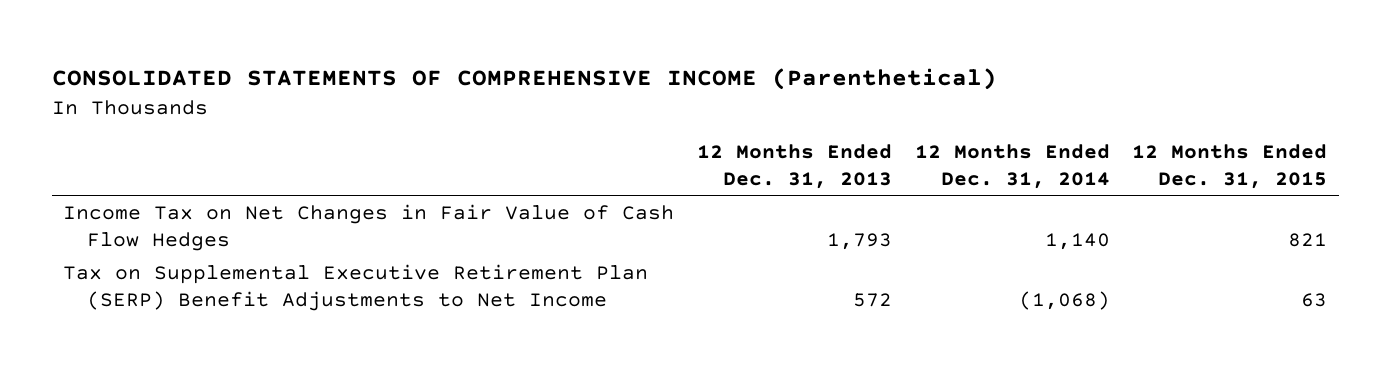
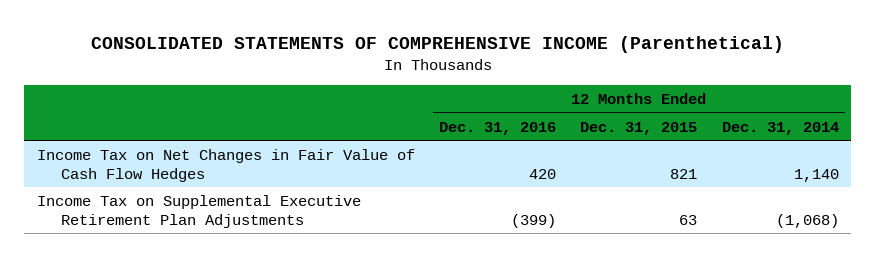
- | 12 Months Ended Dec. 31, 2013 | 12 Months Ended Dec. 31, 2014 | 12 Months Ended Dec. 31, 2015
+ | 12 Months Ended Dec. 31, 2016 | 12 Months Ended Dec. 31, 2015 | 12 Months Ended Dec. 31, 2014
- Tax on Supplemental Executive Retirement Plan (SERP) Benefit Adjustments to Net Income | 572 | (1,068) | 63
+ Income Tax on Supplemental Executive Retirement Plan Adjustments | (399) | 63 | (1,068)

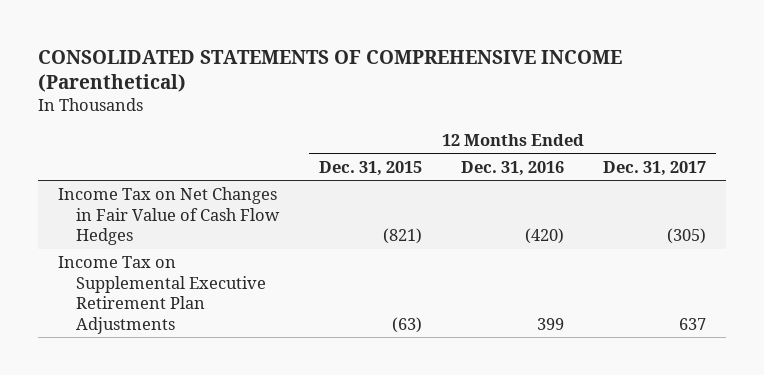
- | 12 Months Ended Dec. 31, 2016 | 12 Months Ended Dec. 31, 2015 | 12 Months Ended Dec. 31, 2014
+ | 12 Months Ended Dec. 31, 2015 | 12 Months Ended Dec. 31, 2016 | 12 Months Ended Dec. 31, 2017
- Income Tax on Net Changes in Fair Value of Cash Flow Hedges | 420 | 821 | 1,140
- Income Tax on Supplemental Executive Retirement Plan Adjustments | (399) | 63 | (1,068)
+ Income Tax on Net Changes in Fair Value of Cash Flow Hedges | (821) | (420) | (305)
+ Income Tax on Supplemental Executive Retirement Plan Adjustments | (63) | 399 | 637

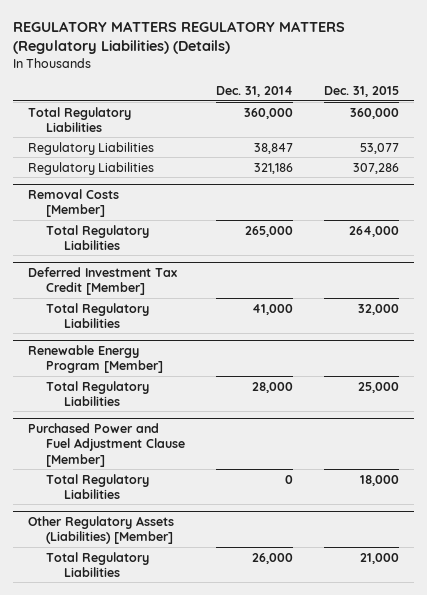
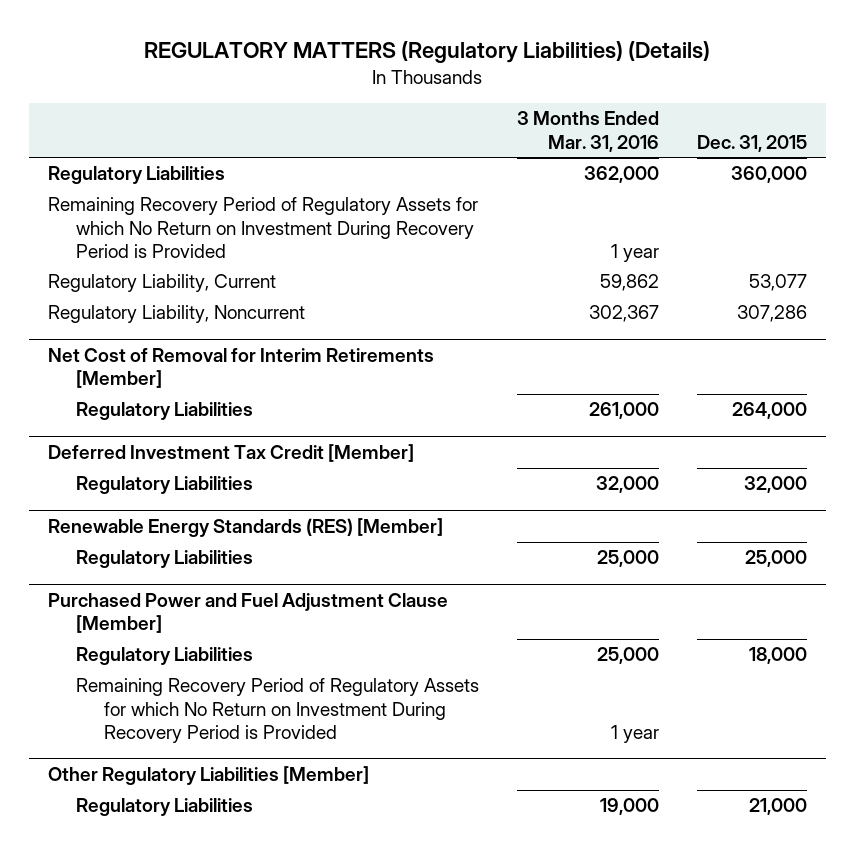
- REGULATORY MATTERS REGULATORY MATTERS (Regulatory Liabilities) (Details)
+ REGULATORY MATTERS (Regulatory Liabilities) (Details)
- | Dec. 31, 2014 | Dec. 31, 2015
+ | 3 Months Ended Mar. 31, 2016 | Dec. 31, 2015
- Total Regulatory Liabilities | 360,000 | 360,000
- Regulatory Liabilities | 38,847 | 53,077
- Regulatory Liabilities | 321,186 | 307,286
- Removal Costs [Member]
- Total Regulatory Liabilities | 265,000 | 264,000
+ Regulatory Liabilities | 362,000 | 360,000
+ Remaining Recovery Period of Regulatory Assets for which No Return on Investment During Recovery Period is Provided | 1 year |
+ Regulatory Liability, Current | 59,862 | 53,077
+ Regulatory Liability, Noncurrent | 302,367 | 307,286
+ Net Cost of Removal for Interim Retirements [Member]
+ Regulatory Liabilities | 261,000 | 264,000
@ Deferred Investment Tax Credit [Member]
- Total Regulatory Liabilities | 41,000 | 32,000
- Renewable Energy Program [Member]
- Total Regulatory Liabilities | 28,000 | 25,000
@ Deferred Investment Tax Credit [Member]
+ Regulatory Liabilities | 32,000 | 32,000
+ Renewable Energy Standards (RES) [Member]
+ Regulatory Liabilities | 25,000 | 25,000
@ Purchased Power and Fuel Adjustment Clause [Member]
- Total Regulatory Liabilities | 0 | 18,000
- Other Regulatory Assets (Liabilities) [Member]
- Total Regulatory Liabilities | 26,000 | 21,000
@ Purchased Power and Fuel Adjustment Clause [Member]
+ Regulatory Liabilities | 25,000 | 18,000
+ Remaining Recovery Period of Regulatory Assets for which No Return on Investment During Recovery Period is Provided | 1 year |
+ Other Regulatory Liabilities [Member]
+ Regulatory Liabilities | 19,000 | 21,000

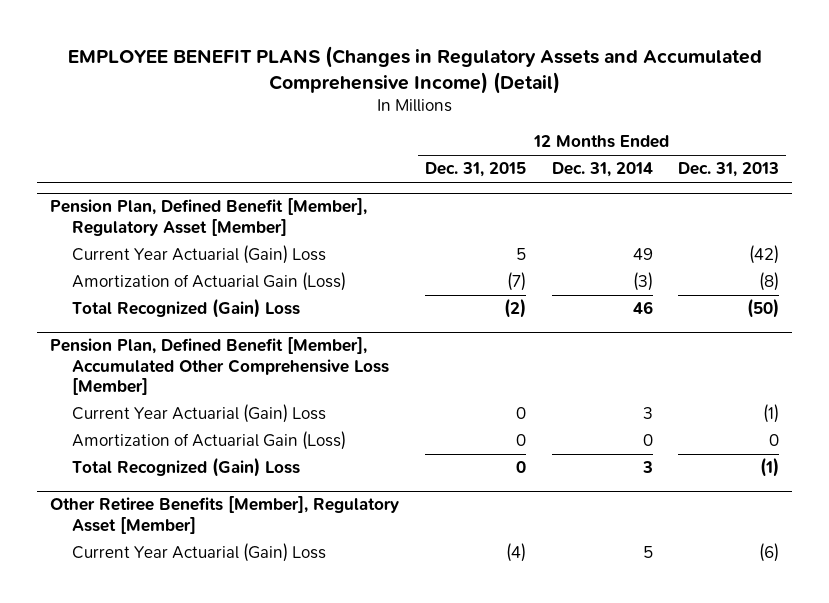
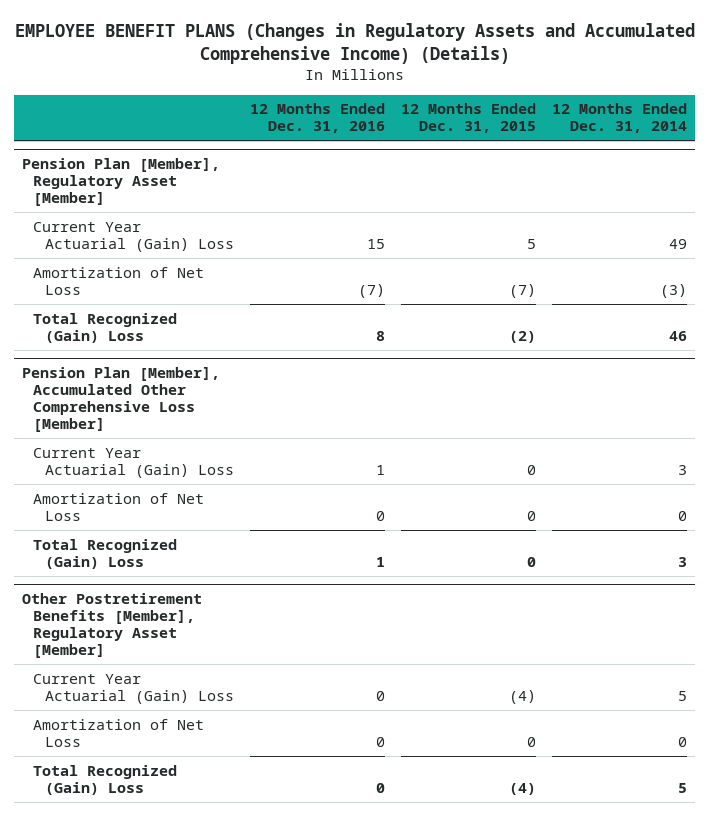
- EMPLOYEE BENEFIT PLANS (Changes in Regulatory Assets and Accumulated Comprehensive Income) (Detail)
+ EMPLOYEE BENEFIT PLANS (Changes in Regulatory Assets and Accumulated Comprehensive Income) (Details)
- | 12 Months Ended Dec. 31, 2015 | 12 Months Ended Dec. 31, 2014 | 12 Months Ended Dec. 31, 2013
+ | 12 Months Ended Dec. 31, 2016 | 12 Months Ended Dec. 31, 2015 | 12 Months Ended Dec. 31, 2014
- Pension Plan, Defined Benefit [Member], Regulatory Asset [Member]
+ Pension Plan [Member], Regulatory Asset [Member]
- Amortization of Actuarial Gain (Loss) | (7) | (3) | (8)
+ Amortization of Net Loss | (7) | (7) | (3)
- Pension Plan, Defined Benefit [Member], Accumulated Other Comprehensive Loss [Member]
+ Pension Plan [Member], Accumulated Other Comprehensive Loss [Member]
- Amortization of Actuarial Gain (Loss) | 0 | 0 | 0
+ Amortization of Net Loss | 0 | 0 | 0
- Other Retiree Benefits [Member], Regulatory Asset [Member]
+ Other Postretirement Benefits [Member], Regulatory Asset [Member]
+ Amortization of Net Loss | 0 | 0 | 0
+ Total Recognized (Gain) Loss | 0 | (4) | 5

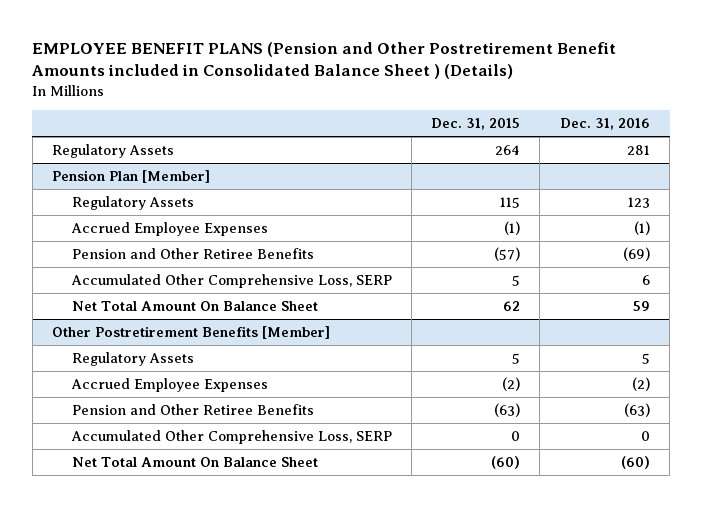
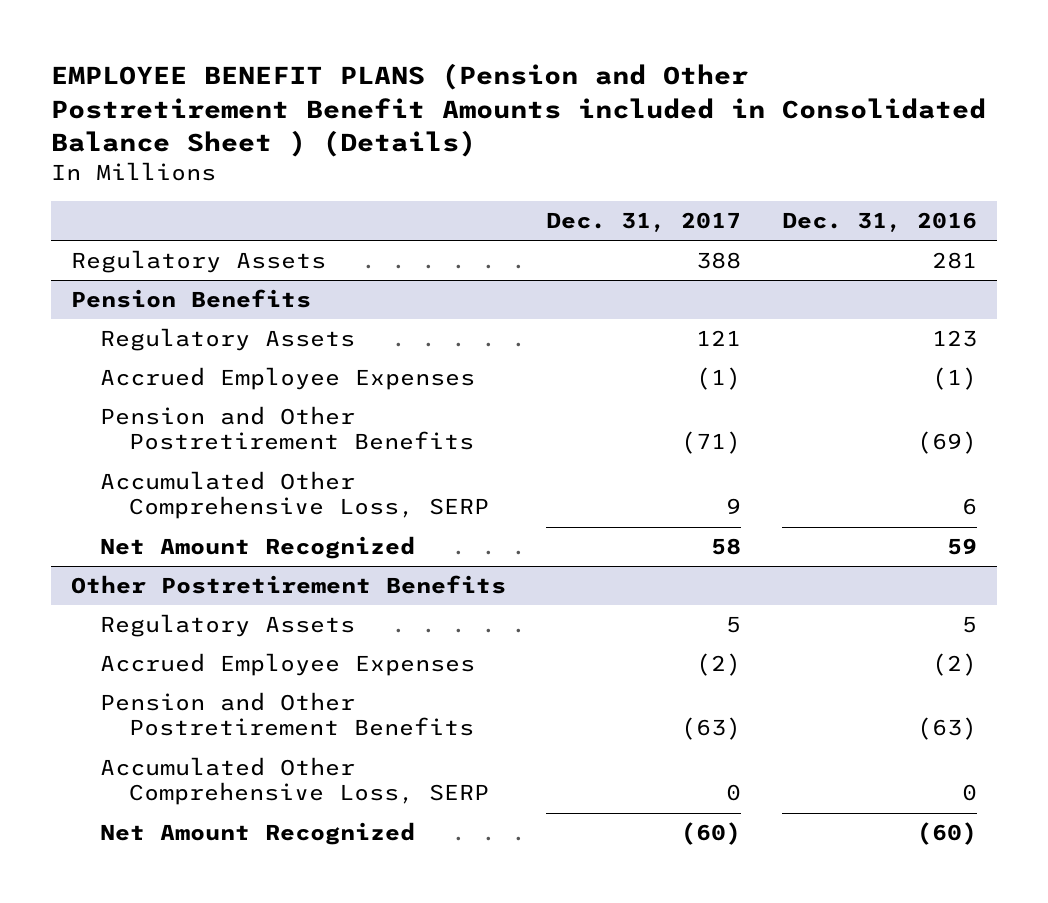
- | Dec. 31, 2015 | Dec. 31, 2016
+ | Dec. 31, 2017 | Dec. 31, 2016
- Pension Plan [Member]
+ Pension Benefits
- Pension and Other Retiree Benefits | (57) | (69)
+ Pension and Other Postretirement Benefits | (71) | (69)
- Net Total Amount On Balance Sheet | 62 | 59
- Other Postretirement Benefits [Member]
+ Net Amount Recognized | 58 | 59
+ Other Postretirement Benefits
- Pension and Other Retiree Benefits | (63) | (63)
+ Pension and Other Postretirement Benefits | (63) | (63)
- Net Total Amount On Balance Sheet | (60) | (60)
+ Net Amount Recognized | (60) | (60)

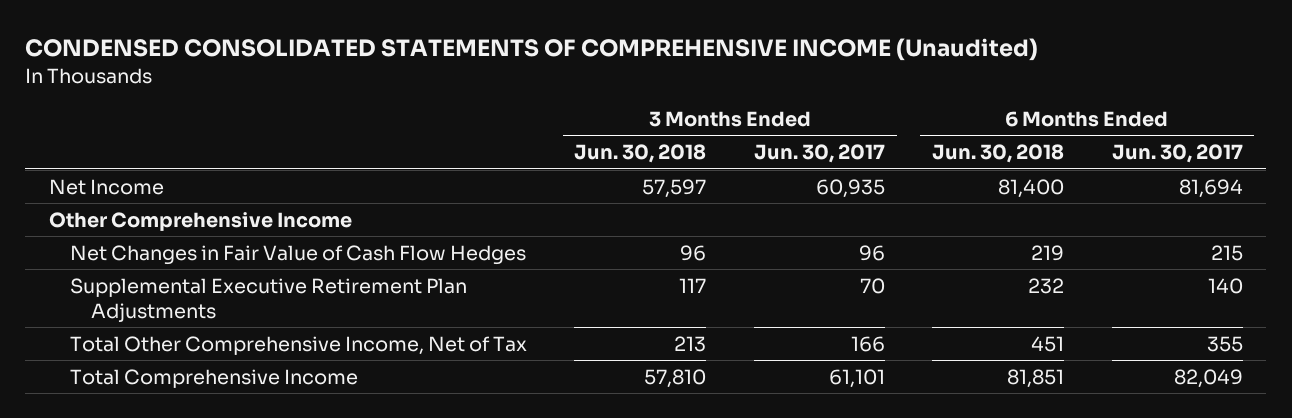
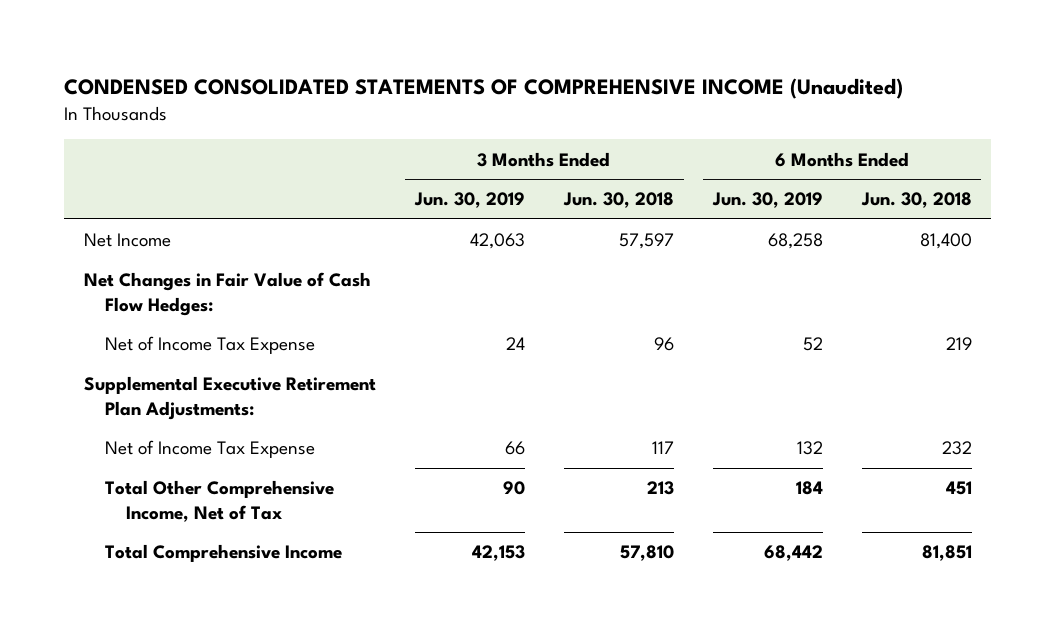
- | 3 Months Ended Jun. 30, 2018 | 3 Months Ended Jun. 30, 2017 | 6 Months Ended Jun. 30, 2018 | 6 Months Ended Jun. 30, 2017
+ | 3 Months Ended Jun. 30, 2019 | 3 Months Ended Jun. 30, 2018 | 6 Months Ended Jun. 30, 2019 | 6 Months Ended Jun. 30, 2018
- Other Comprehensive Income
- Net Changes in Fair Value of Cash Flow Hedges | 96 | 96 | 219 | 215
- Supplemental Executive Retirement Plan Adjustments | 117 | 70 | 232 | 140
+ Net Changes in Fair Value of Cash Flow Hedges:
+ Net of Income Tax Expense | 24 | 96 | 52 | 219
+ Supplemental Executive Retirement Plan Adjustments:
+ Net of Income Tax Expense | 66 | 117 | 132 | 232

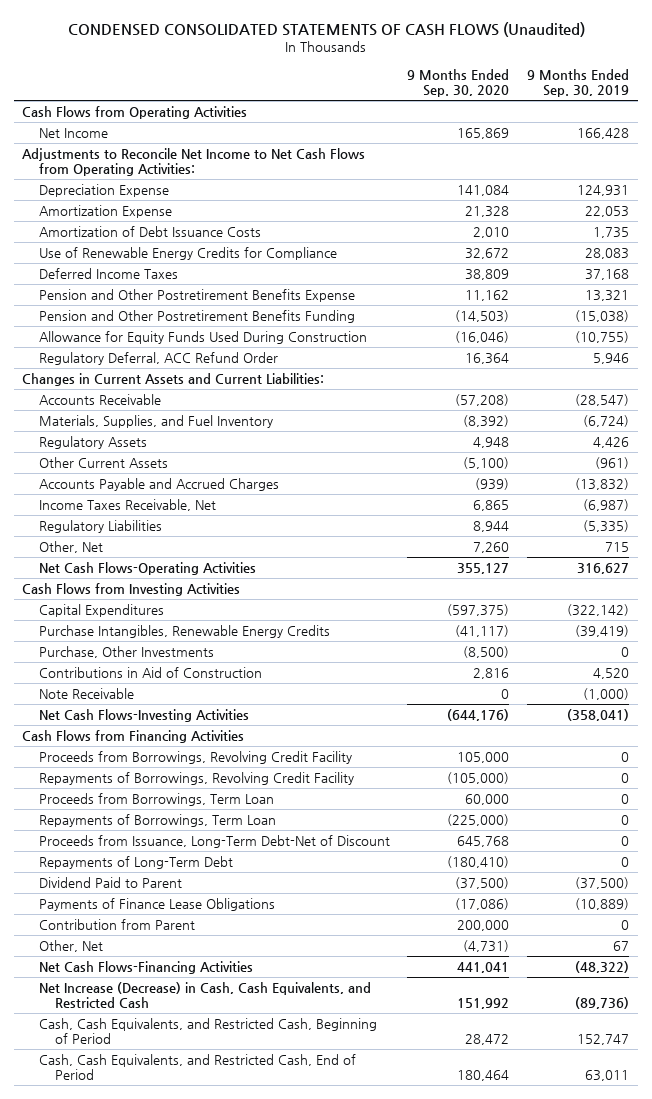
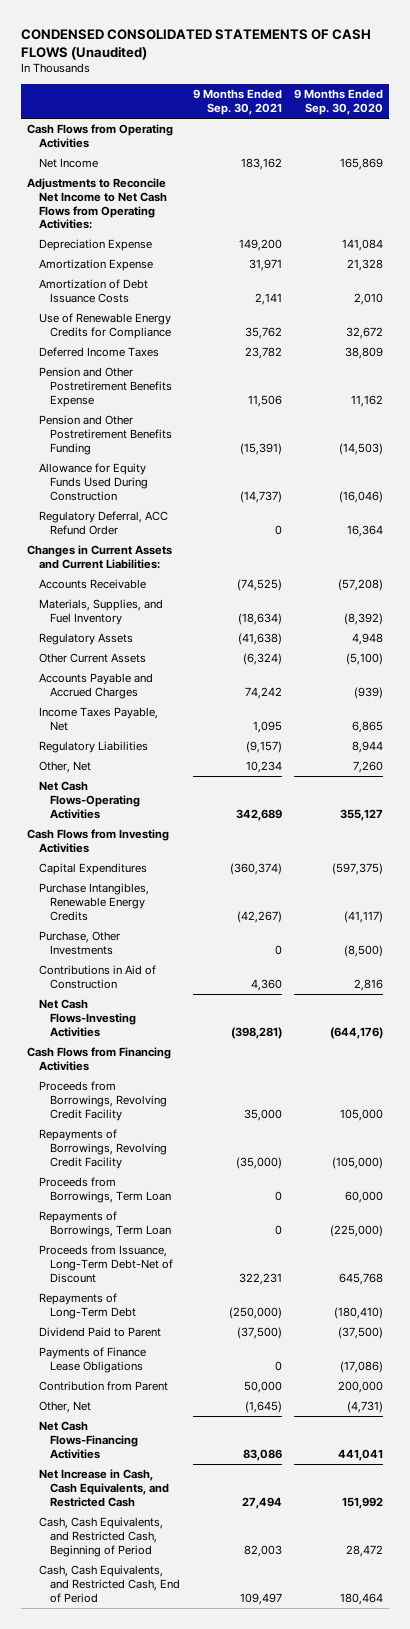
- | 9 Months Ended Sep. 30, 2020 | 9 Months Ended Sep. 30, 2019
+ | 9 Months Ended Sep. 30, 2021 | 9 Months Ended Sep. 30, 2020
- Income Taxes Receivable, Net | 6,865 | (6,987)
+ Income Taxes Payable, Net | 1,095 | 6,865
- Note Receivable | 0 | (1,000)
- Net Increase (Decrease) in Cash, Cash Equivalents, and Restricted Cash | 151,992 | (89,736)
+ Net Increase in Cash, Cash Equivalents, and Restricted Cash | 27,494 | 151,992

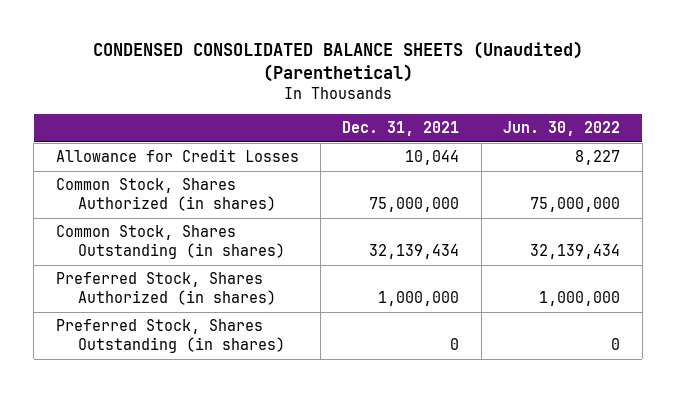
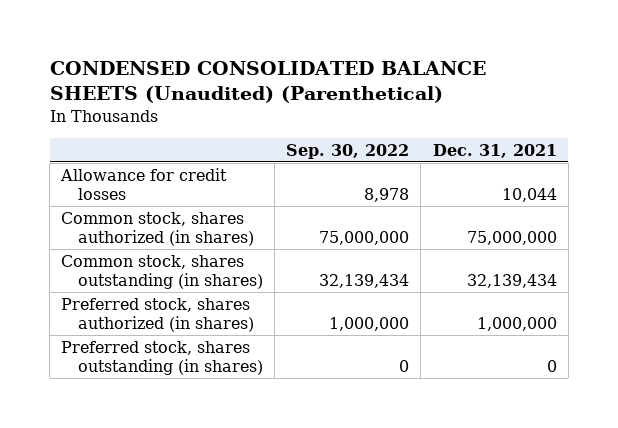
- | Dec. 31, 2021 | Jun. 30, 2022
+ | Sep. 30, 2022 | Dec. 31, 2021
- Allowance for Credit Losses | 10,044 | 8,227
- Common Stock, Shares Authorized (in shares) | 75,000,000 | 75,000,000
- Common Stock, Shares Outstanding (in shares) | 32,139,434 | 32,139,434
- Preferred Stock, Shares Authorized (in shares) | 1,000,000 | 1,000,000
- Preferred Stock, Shares Outstanding (in shares) | 0 | 0
+ Allowance for credit losses | 8,978 | 10,044
+ Common stock, shares authorized (in shares) | 75,000,000 | 75,000,000
+ Common stock, shares outstanding (in shares) | 32,139,434 | 32,139,434
+ Preferred stock, shares authorized (in shares) | 1,000,000 | 1,000,000
+ Preferred stock, shares outstanding (in shares) | 0 | 0

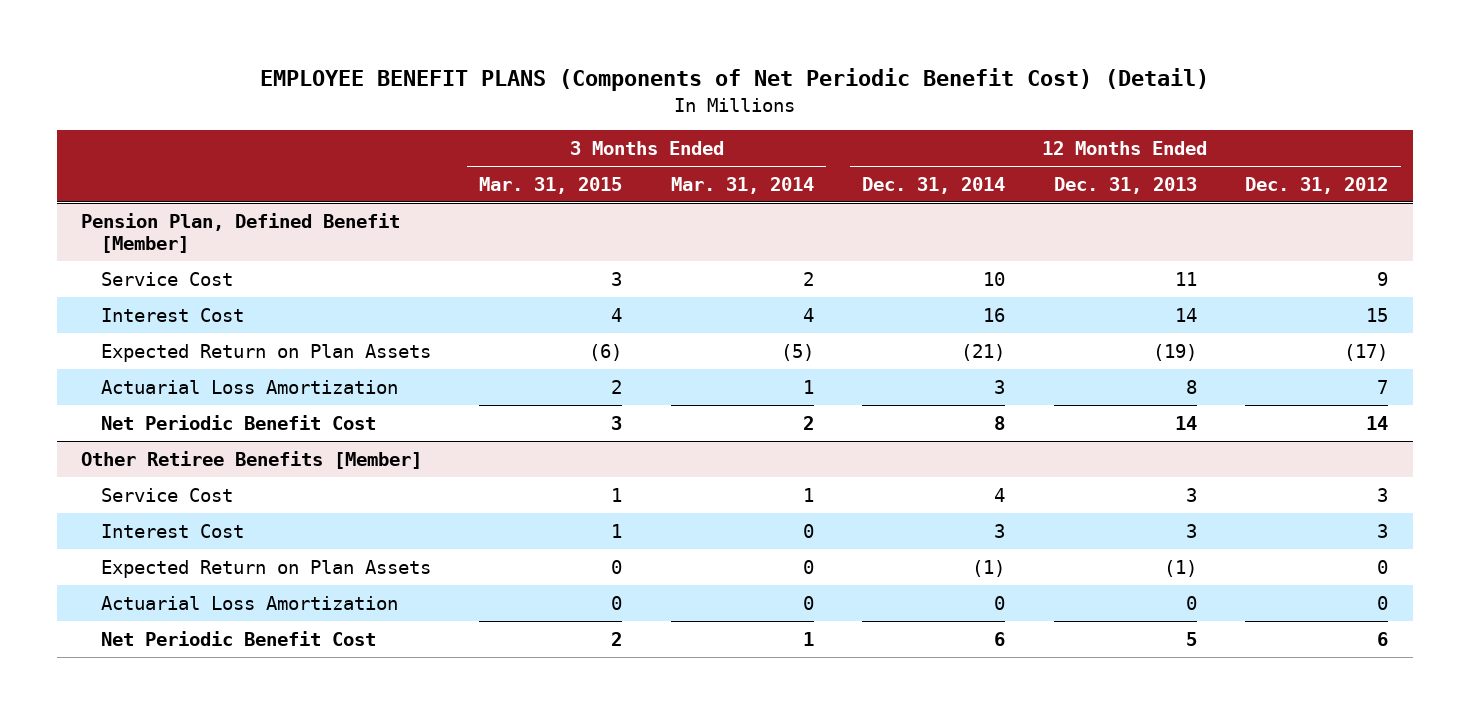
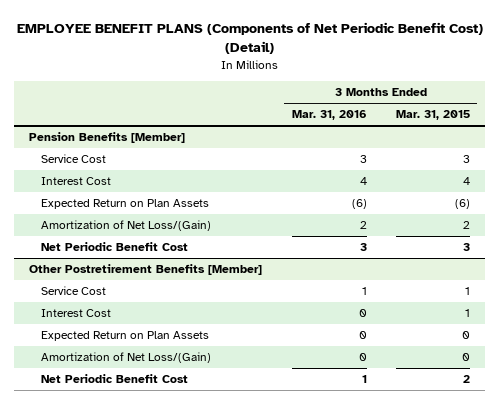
- | 3 Months Ended Mar. 31, 2015 | 3 Months Ended Mar. 31, 2014 | 12 Months Ended Dec. 31, 2014 | 12 Months Ended Dec. 31, 2013 | 12 Months Ended Dec. 31, 2012
+ | 3 Months Ended Mar. 31, 2016 | 3 Months Ended Mar. 31, 2015
- Pension Plan, Defined Benefit [Member]
+ Pension Benefits [Member]
- Actuarial Loss Amortization | 2 | 1 | 3 | 8 | 7
+ Amortization of Net Loss/(Gain) | 2 | 2
- Other Retiree Benefits [Member]
+ Other Postretirement Benefits [Member]
- Actuarial Loss Amortization | 0 | 0 | 0 | 0 | 0
+ Amortization of Net Loss/(Gain) | 0 | 0

